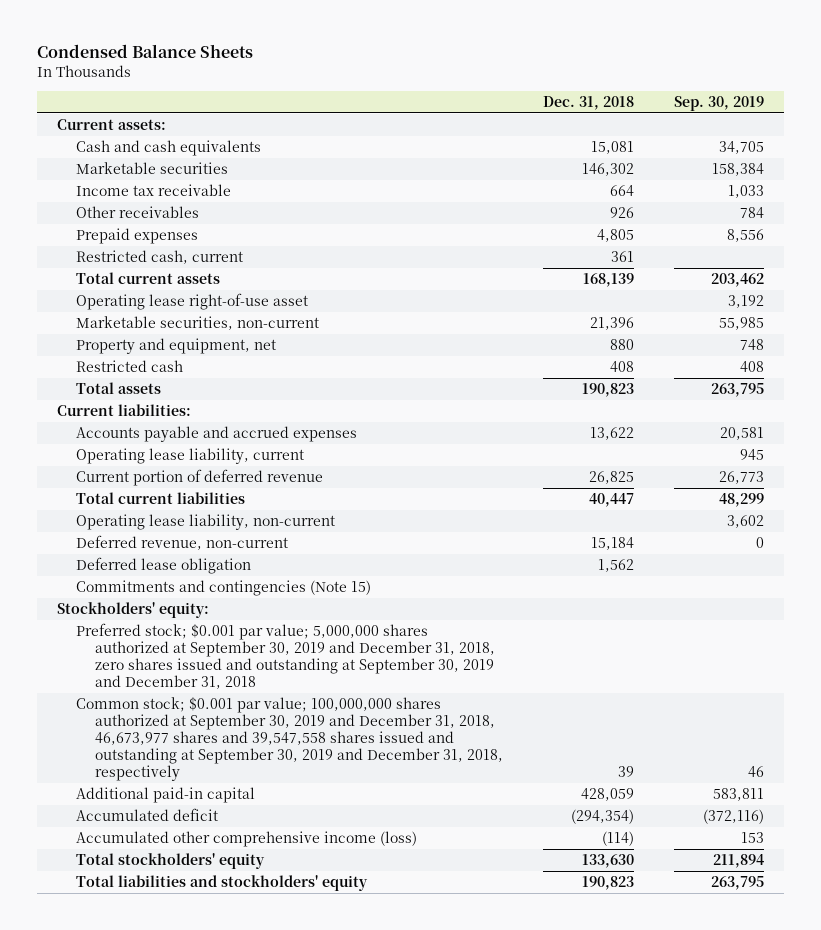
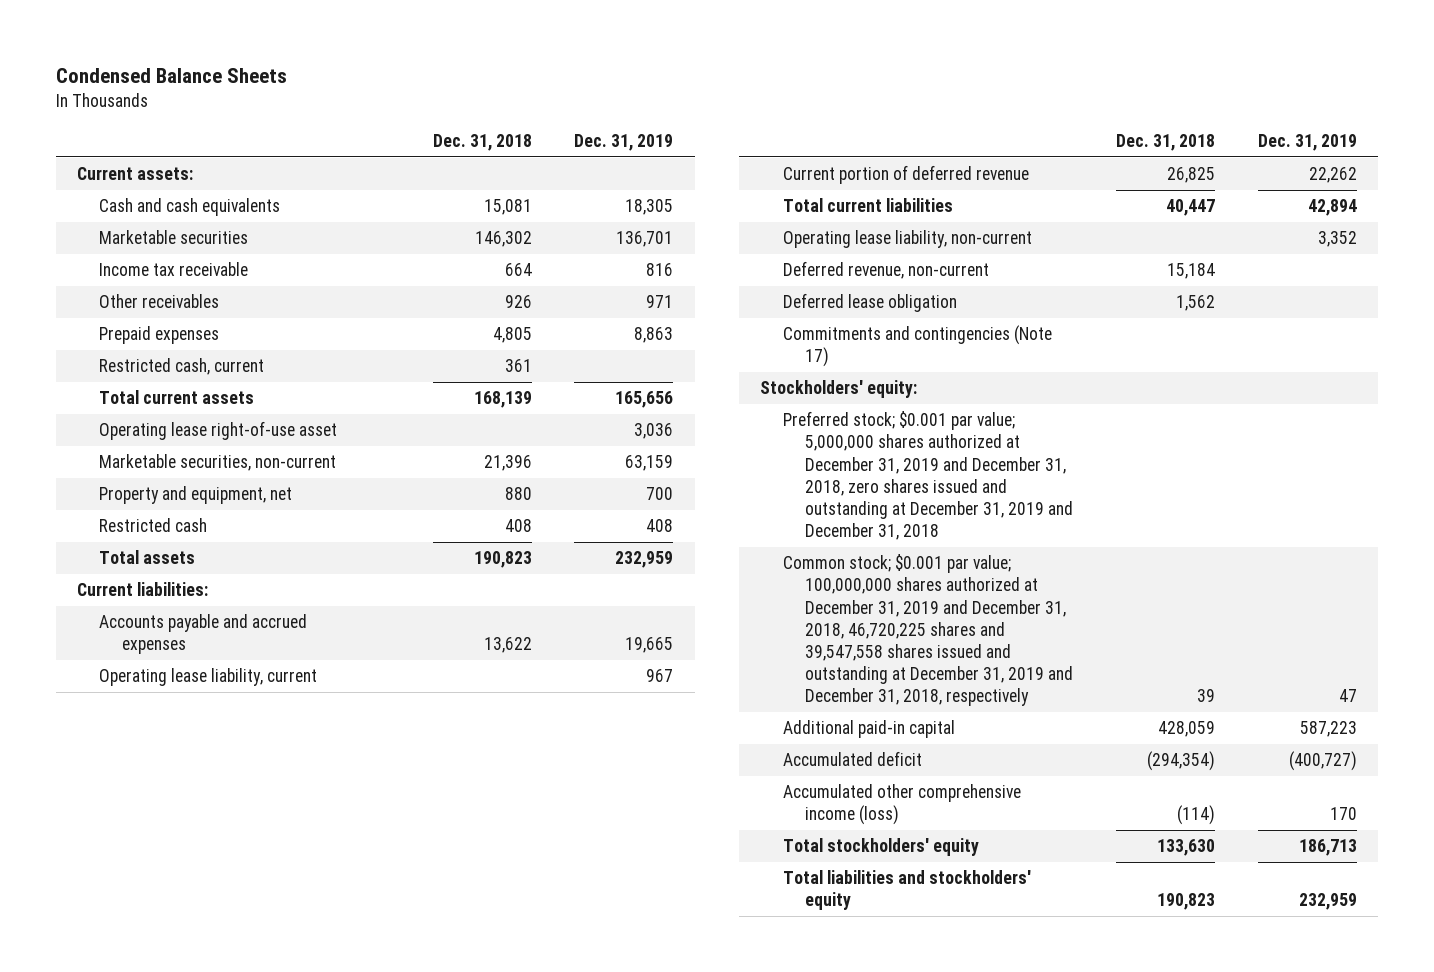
- | Dec. 31, 2018 | Sep. 30, 2019
+ | Dec. 31, 2018 | Dec. 31, 2019
- Commitments and contingencies (Note 15)
+ Commitments and contingencies (Note 17)
- Preferred stock; $0.001 par value; 5,000,000 shares authorized at September 30, 2019 and December 31, 2018, zero shares issued and outstanding at September 30, 2019 and December 31, 2018
- Common stock; $0.001 par value; 100,000,000 shares authorized at September 30, 2019 and December 31, 2018, 46,673,977 shares and 39,547,558 shares issued and outstanding at September 30, 2019 and December 31, 2018, respectively | 39 | 46
+ Preferred stock; $0.001 par value; 5,000,000 shares authorized at December 31, 2019 and December 31, 2018, zero shares issued and outstanding at December 31, 2019 and December 31, 2018
+ Common stock; $0.001 par value; 100,000,000 shares authorized at December 31, 2019 and December 31, 2018, 46,720,225 shares and 39,547,558 shares issued and outstanding at December 31, 2019 and December 31, 2018, respectively | 39 | 47

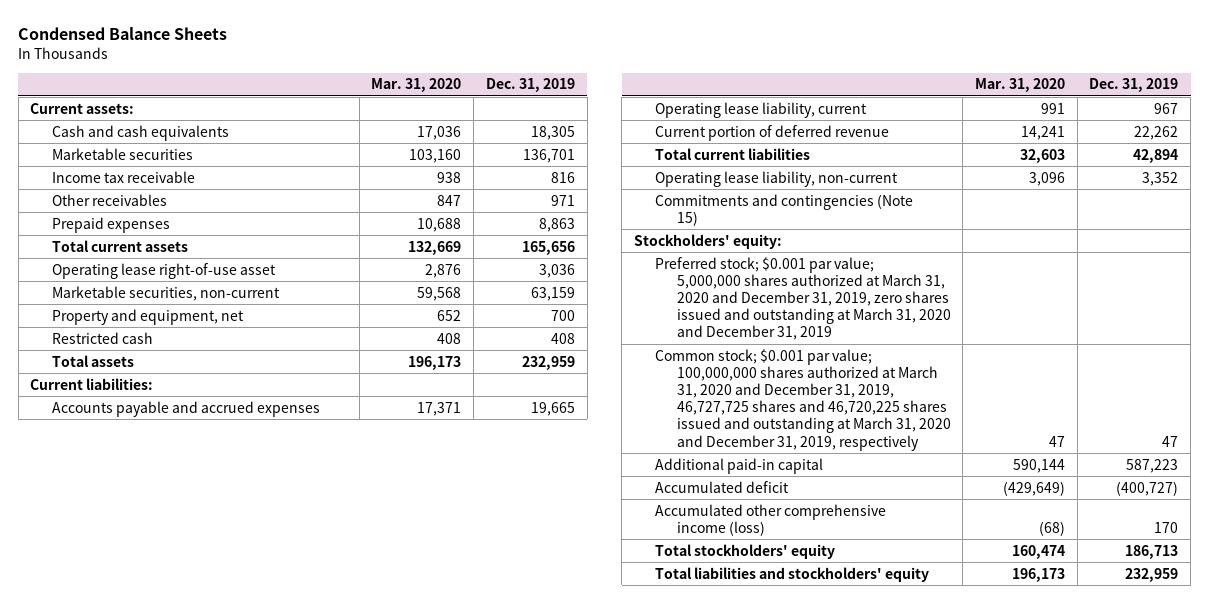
- | Dec. 31, 2018 | Dec. 31, 2019
+ | Mar. 31, 2020 | Dec. 31, 2019
- Restricted cash, current | 361 |
- Deferred revenue, non-current | 15,184 |
- Deferred lease obligation | 1,562 |
- Commitments and contingencies (Note 17)
+ Commitments and contingencies (Note 15)
- Preferred stock; $0.001 par value; 5,000,000 shares authorized at December 31, 2019 and December 31, 2018, zero shares issued and outstanding at December 31, 2019 and December 31, 2018
- Common stock; $0.001 par value; 100,000,000 shares authorized at December 31, 2019 and December 31, 2018, 46,720,225 shares and 39,547,558 shares issued and outstanding at December 31, 2019 and December 31, 2018, respectively | 39 | 47
+ Preferred stock; $0.001 par value; 5,000,000 shares authorized at March 31, 2020 and December 31, 2019, zero shares issued and outstanding at March 31, 2020 and December 31, 2019
+ Common stock; $0.001 par value; 100,000,000 shares authorized at March 31, 2020 and December 31, 2019, 46,727,725 shares and 46,720,225 shares issued and outstanding at March 31, 2020 and December 31, 2019, respectively | 47 | 47

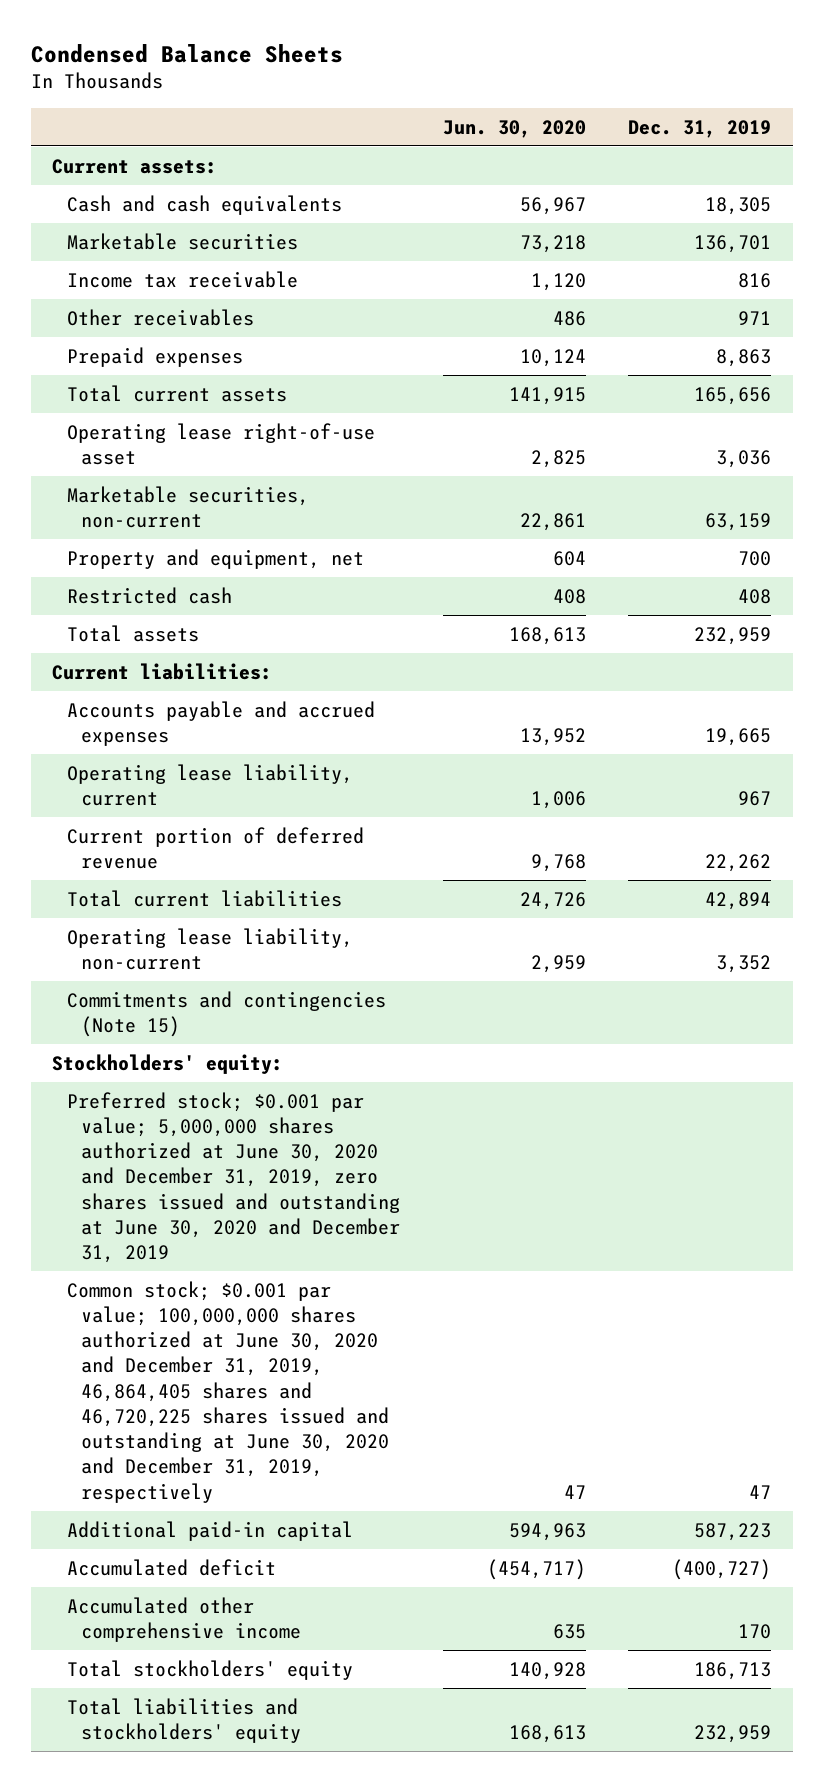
- | Mar. 31, 2020 | Dec. 31, 2019
+ | Jun. 30, 2020 | Dec. 31, 2019
- Preferred stock; $0.001 par value; 5,000,000 shares authorized at March 31, 2020 and December 31, 2019, zero shares issued and outstanding at March 31, 2020 and December 31, 2019
- Common stock; $0.001 par value; 100,000,000 shares authorized at March 31, 2020 and December 31, 2019, 46,727,725 shares and 46,720,225 shares issued and outstanding at March 31, 2020 and December 31, 2019, respectively | 47 | 47
+ Preferred stock; $0.001 par value; 5,000,000 shares authorized at June 30, 2020 and December 31, 2019, zero shares issued and outstanding at June 30, 2020 and December 31, 2019
+ Common stock; $0.001 par value; 100,000,000 shares authorized at June 30, 2020 and December 31, 2019, 46,864,405 shares and 46,720,225 shares issued and outstanding at June 30, 2020 and December 31, 2019, respectively | 47 | 47
- Accumulated other comprehensive income (loss) | (68) | 170
+ Accumulated other comprehensive income | 635 | 170

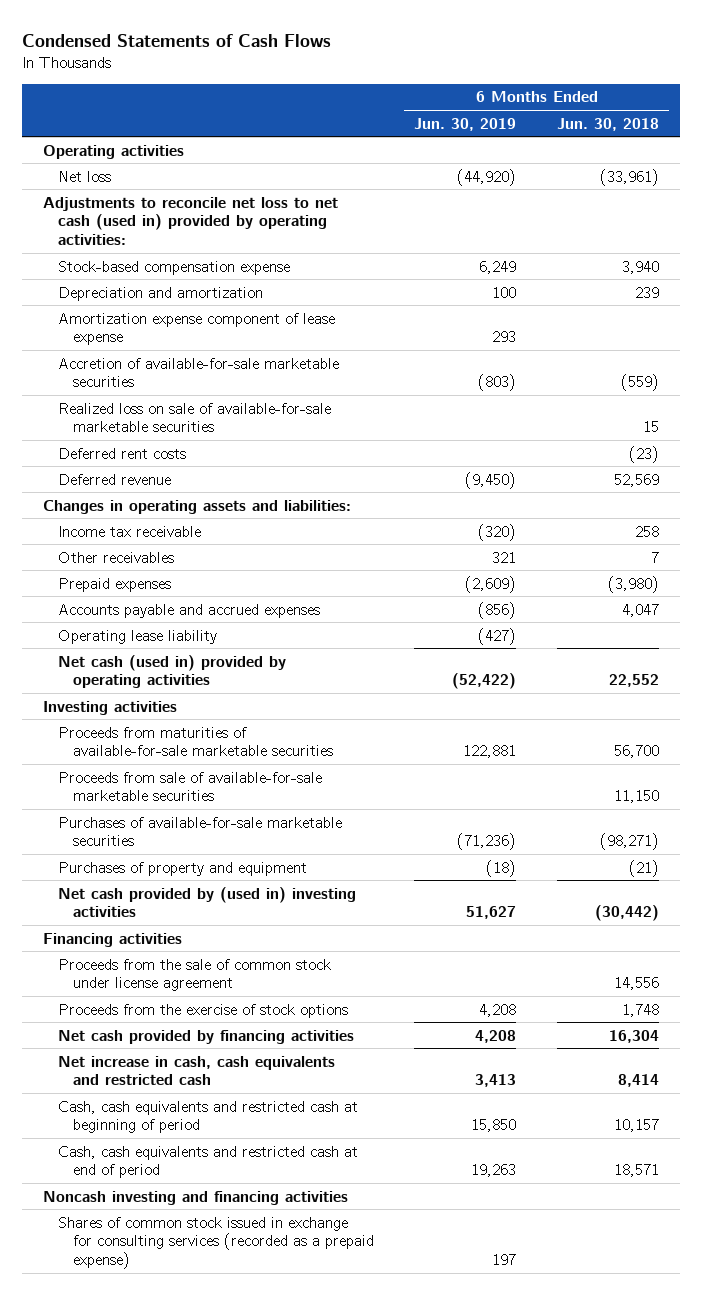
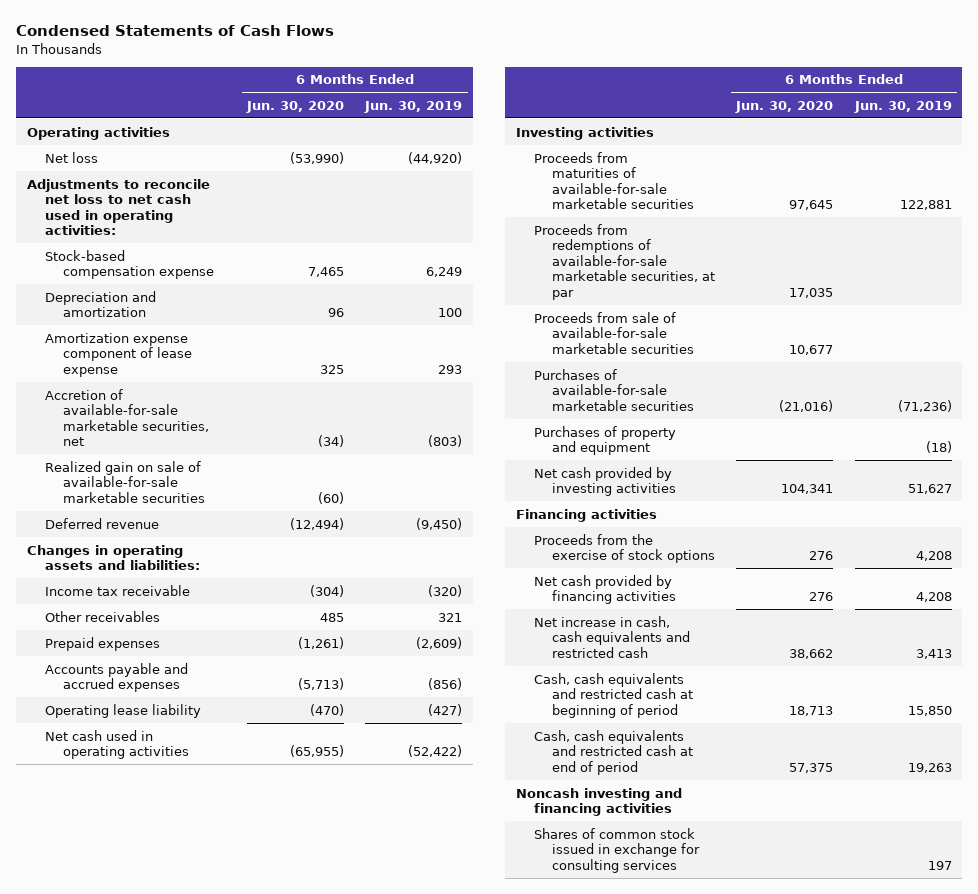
- | 6 Months Ended Jun. 30, 2019 | 6 Months Ended Jun. 30, 2018
+ | 6 Months Ended Jun. 30, 2020 | 6 Months Ended Jun. 30, 2019
- Adjustments to reconcile net loss to net cash (used in) provided by operating activities:
+ Adjustments to reconcile net loss to net cash used in operating activities:
- Accretion of available-for-sale marketable securities | (803) | (559)
- Realized loss on sale of available-for-sale marketable securities | | 15
- Deferred rent costs | | (23)
+ Accretion of available-for-sale marketable securities, net | (34) | (803)
+ Realized gain on sale of available-for-sale marketable securities | (60) |
- Net cash (used in) provided by operating activities | (52,422) | 22,552
+ Net cash used in operating activities | (65,955) | (52,422)
+ Proceeds from redemptions of available-for-sale marketable securities, at par | 17,035 |
- Net cash provided by (used in) investing activities | 51,627 | (30,442)
+ Net cash provided by investing activities | 104,341 | 51,627
- Proceeds from the sale of common stock under license agreement | | 14,556
- Shares of common stock issued in exchange for consulting services (recorded as a prepaid expense) | 197 |
+ Shares of common stock issued in exchange for consulting services | | 197

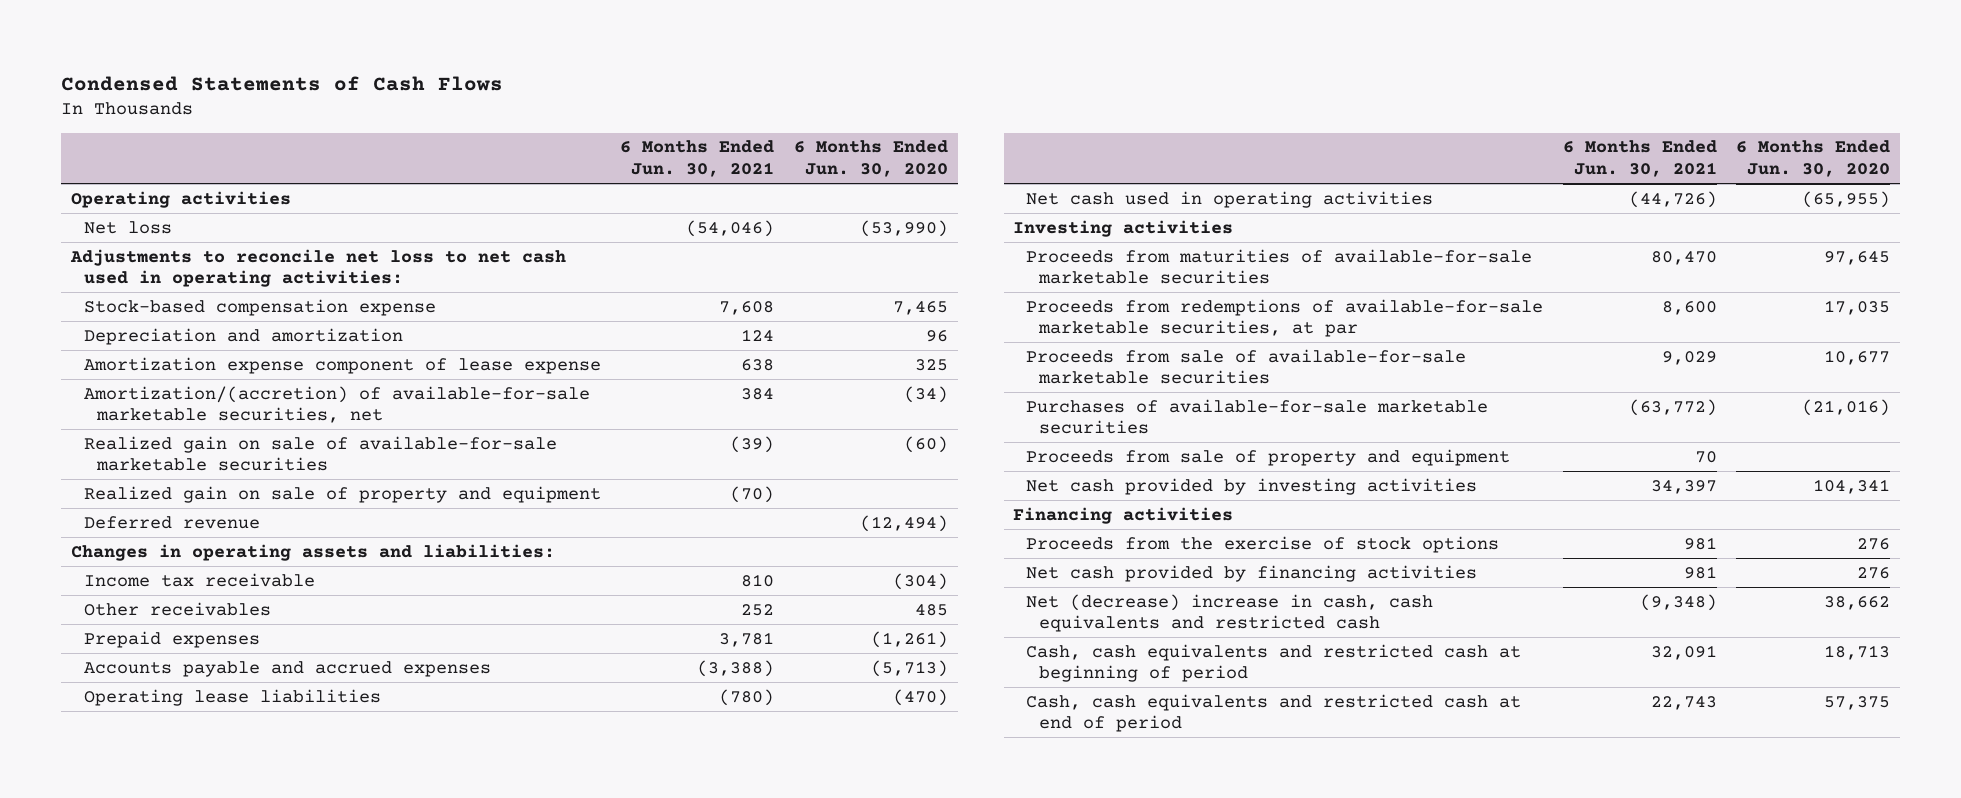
- | 6 Months Ended Jun. 30, 2020 | 6 Months Ended Jun. 30, 2019
+ | 6 Months Ended Jun. 30, 2021 | 6 Months Ended Jun. 30, 2020
- Accretion of available-for-sale marketable securities, net | (34) | (803)
+ Amortization/(accretion) of available-for-sale marketable securities, net | 384 | (34)
+ Realized gain on sale of property and equipment | (70) |
- Operating lease liability | (470) | (427)
+ Operating lease liabilities | (780) | (470)
- Purchases of property and equipment | | (18)
+ Proceeds from sale of property and equipment | 70 |
- Net increase in cash, cash equivalents and restricted cash | 38,662 | 3,413
+ Net (decrease) increase in cash, cash equivalents and restricted cash | (9,348) | 38,662
- Noncash investing and financing activities
- Shares of common stock issued in exchange for consulting services | | 197

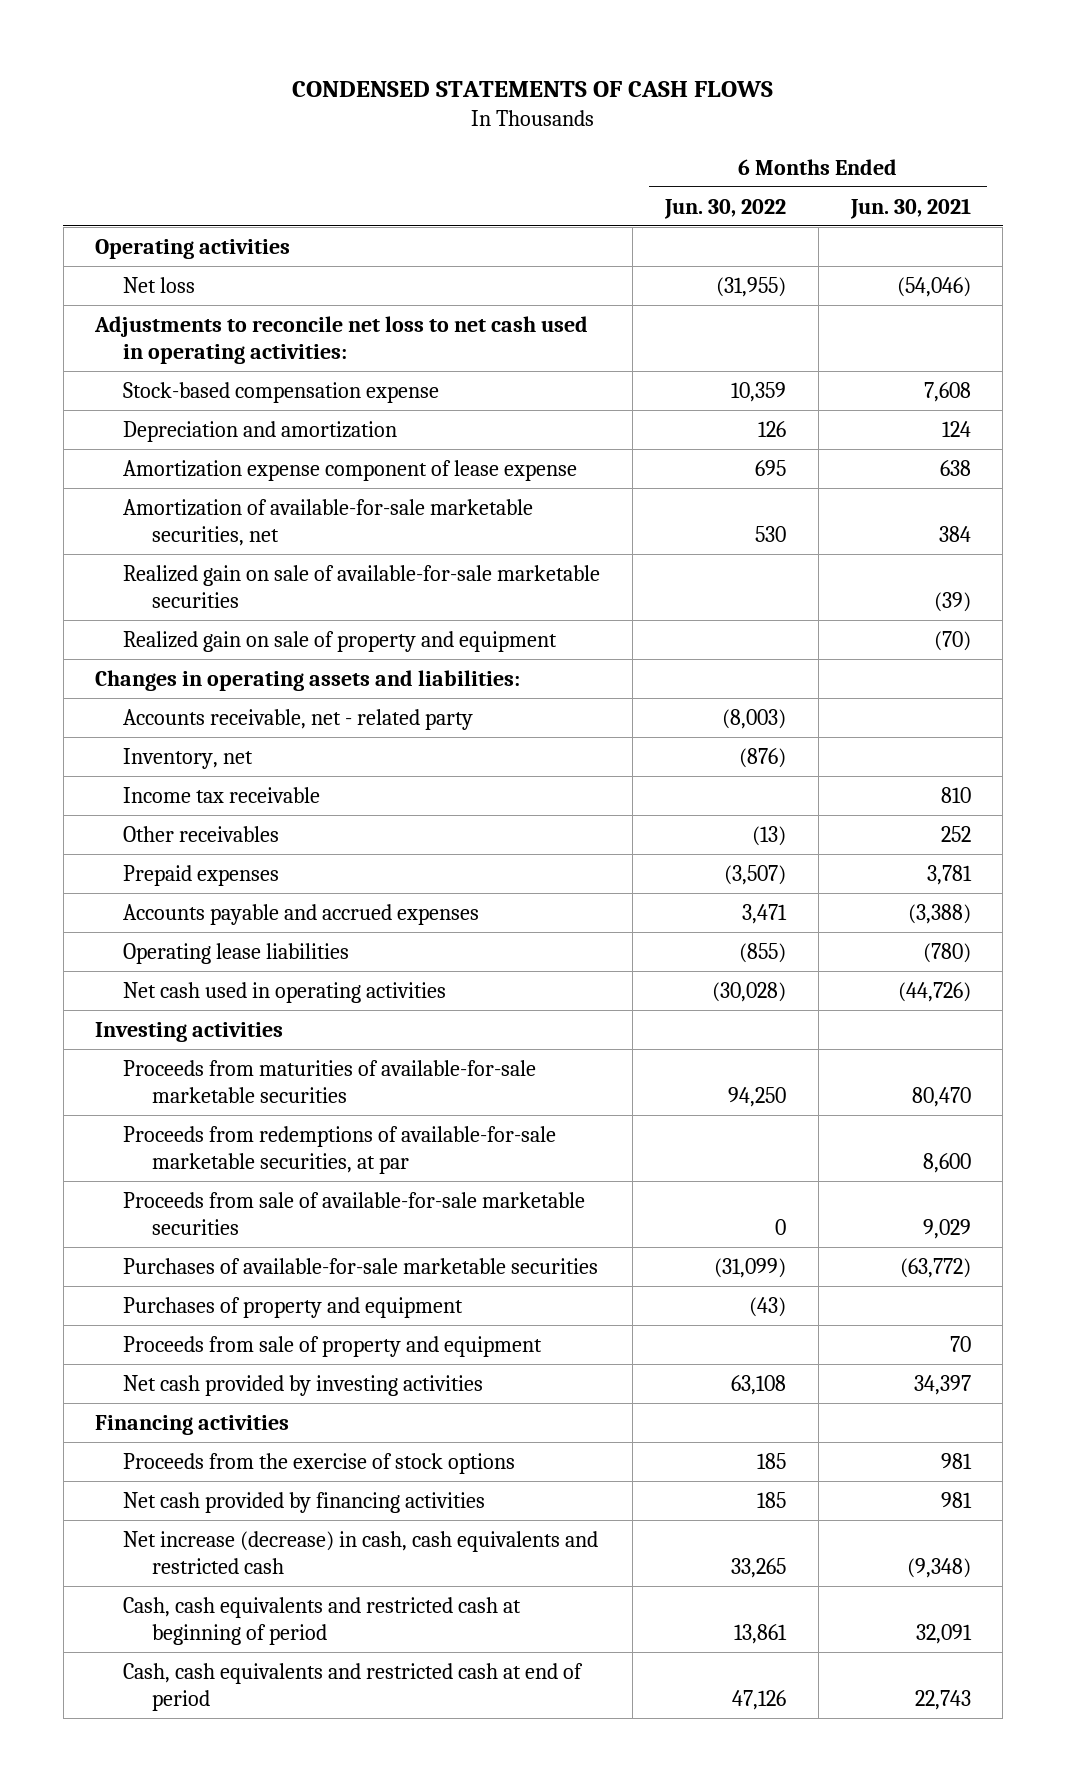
- Condensed Statements of Cash Flows
+ CONDENSED STATEMENTS OF CASH FLOWS
- | 6 Months Ended Jun. 30, 2021 | 6 Months Ended Jun. 30, 2020
+ | 6 Months Ended Jun. 30, 2022 | 6 Months Ended Jun. 30, 2021
- Amortization/(accretion) of available-for-sale marketable securities, net | 384 | (34)
+ Amortization of available-for-sale marketable securities, net | 530 | 384
- Deferred revenue | | (12,494)
+ Accounts receivable, net - related party | (8,003) |
+ Inventory, net | (876) |
+ Purchases of property and equipment | (43) |
- Net (decrease) increase in cash, cash equivalents and restricted cash | (9,348) | 38,662
+ Net increase (decrease) in cash, cash equivalents and restricted cash | 33,265 | (9,348)

